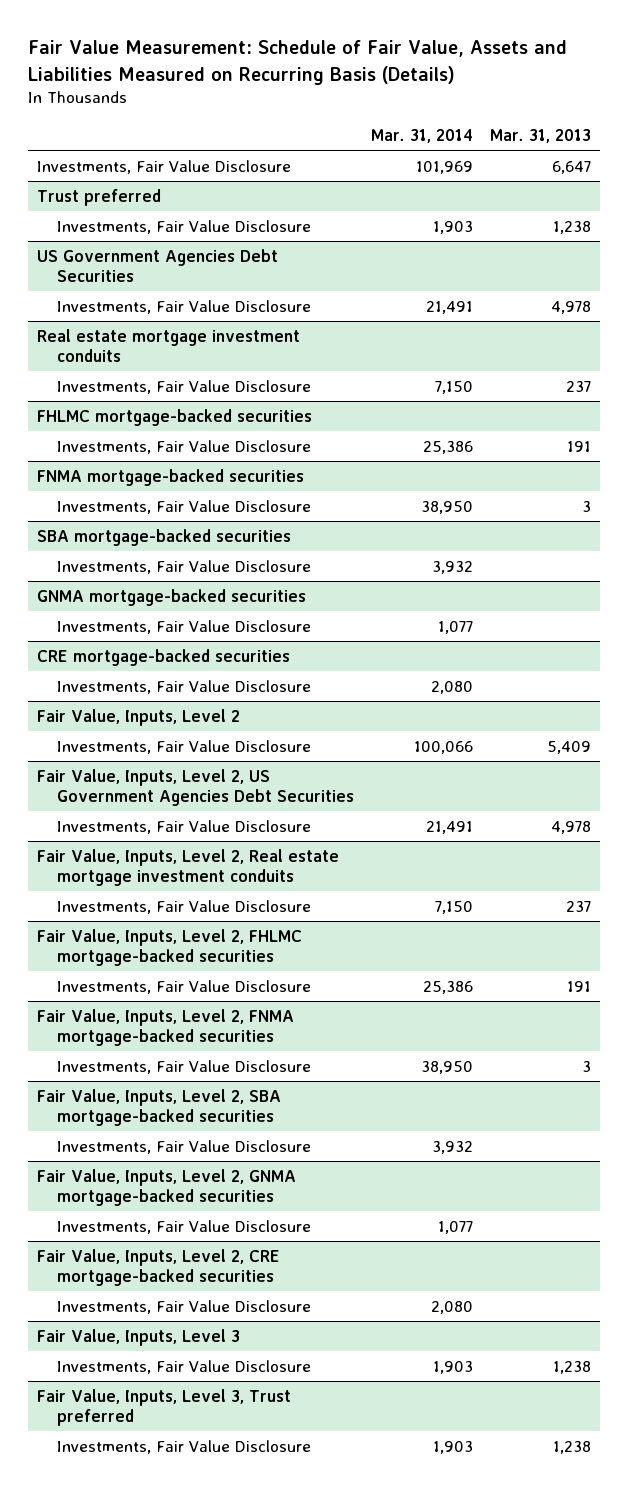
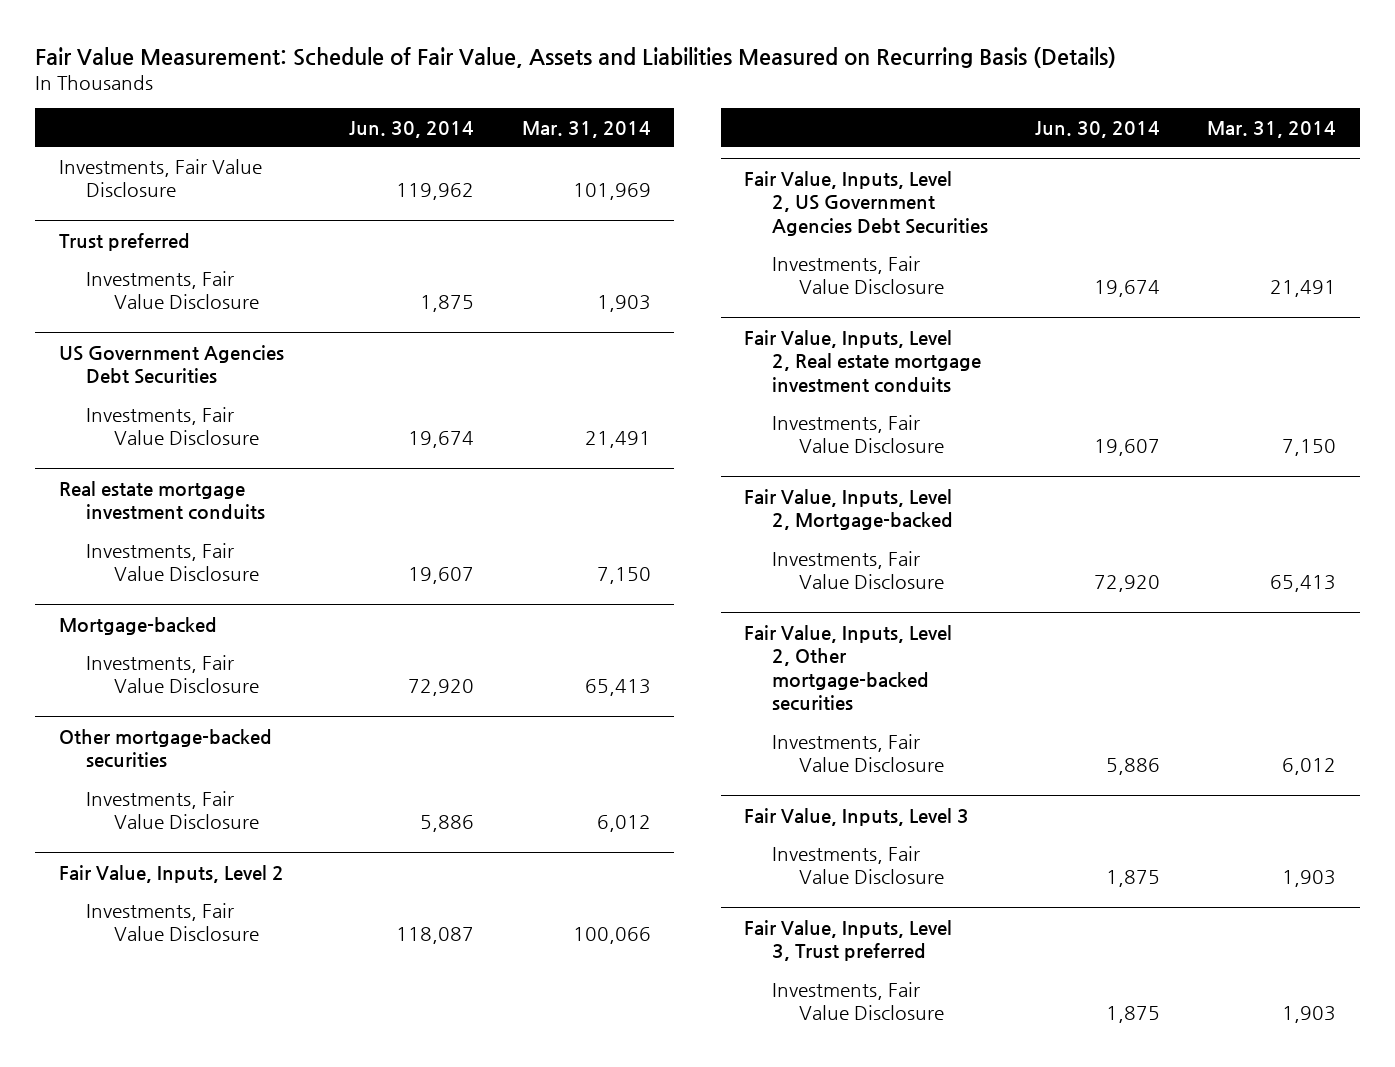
- | Mar. 31, 2014 | Mar. 31, 2013
+ | Jun. 30, 2014 | Mar. 31, 2014
- FHLMC mortgage-backed securities
- Investments, Fair Value Disclosure | 25,386 | 191
- FNMA mortgage-backed securities
- Investments, Fair Value Disclosure | 38,950 | 3
- SBA mortgage-backed securities
- Investments, Fair Value Disclosure | 3,932 |
- GNMA mortgage-backed securities
- Investments, Fair Value Disclosure | 1,077 |
- CRE mortgage-backed securities
- Investments, Fair Value Disclosure | 2,080 |
+ Mortgage-backed
+ Investments, Fair Value Disclosure | 72,920 | 65,413
+ Other mortgage-backed securities
+ Investments, Fair Value Disclosure | 5,886 | 6,012
- Fair Value, Inputs, Level 2, FHLMC mortgage-backed securities
- Investments, Fair Value Disclosure | 25,386 | 191
- Fair Value, Inputs, Level 2, FNMA mortgage-backed securities
- Investments, Fair Value Disclosure | 38,950 | 3
- Fair Value, Inputs, Level 2, SBA mortgage-backed securities
- Investments, Fair Value Disclosure | 3,932 |
- Fair Value, Inputs, Level 2, GNMA mortgage-backed securities
- Investments, Fair Value Disclosure | 1,077 |
- Fair Value, Inputs, Level 2, CRE mortgage-backed securities
- Investments, Fair Value Disclosure | 2,080 |
+ Fair Value, Inputs, Level 2, Mortgage-backed
+ Investments, Fair Value Disclosure | 72,920 | 65,413
+ Fair Value, Inputs, Level 2, Other mortgage-backed securities
+ Investments, Fair Value Disclosure | 5,886 | 6,012

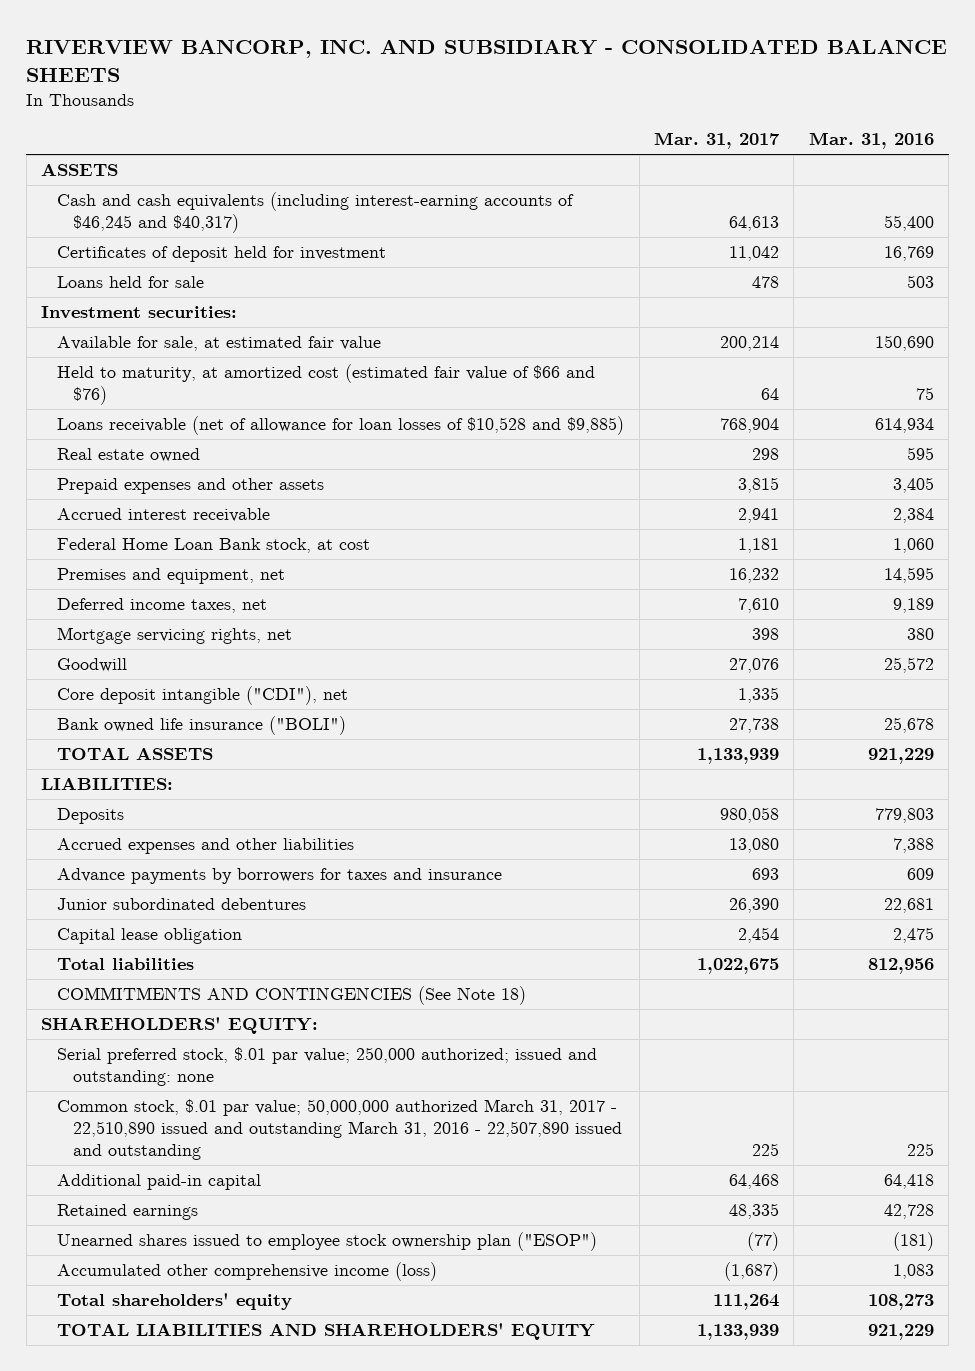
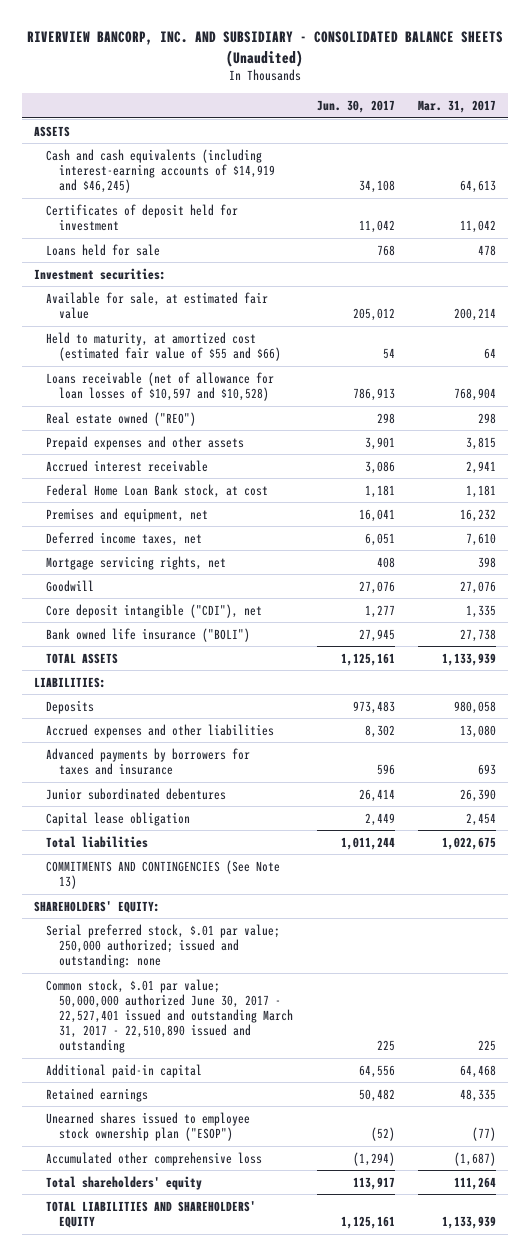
- RIVERVIEW BANCORP, INC. AND SUBSIDIARY - CONSOLIDATED BALANCE SHEETS
+ RIVERVIEW BANCORP, INC. AND SUBSIDIARY - CONSOLIDATED BALANCE SHEETS (Unaudited)
- | Mar. 31, 2017 | Mar. 31, 2016
+ | Jun. 30, 2017 | Mar. 31, 2017
- Cash and cash equivalents (including interest-earning accounts of $46,245 and $40,317) | 64,613 | 55,400
+ Cash and cash equivalents (including interest-earning accounts of $14,919 and $46,245) | 34,108 | 64,613
- Held to maturity, at amortized cost (estimated fair value of $66 and $76) | 64 | 75
- Loans receivable (net of allowance for loan losses of $10,528 and $9,885) | 768,904 | 614,934
- Real estate owned | 298 | 595
+ Held to maturity, at amortized cost (estimated fair value of $55 and $66) | 54 | 64
+ Loans receivable (net of allowance for loan losses of $10,597 and $10,528) | 786,913 | 768,904
+ Real estate owned ("REO") | 298 | 298
- Advance payments by borrowers for taxes and insurance | 693 | 609
+ Advanced payments by borrowers for taxes and insurance | 596 | 693
- COMMITMENTS AND CONTINGENCIES (See Note 18)
+ COMMITMENTS AND CONTINGENCIES (See Note 13)
- Common stock, $.01 par value; 50,000,000 authorized March 31, 2017 - 22,510,890 issued and outstanding March 31, 2016 - 22,507,890 issued and outstanding | 225 | 225
+ Common stock, $.01 par value; 50,000,000 authorized June 30, 2017 - 22,527,401 issued and outstanding March 31, 2017 - 22,510,890 issued and outstanding | 225 | 225
- Accumulated other comprehensive income (loss) | (1,687) | 1,083
+ Accumulated other comprehensive loss | (1,294) | (1,687)

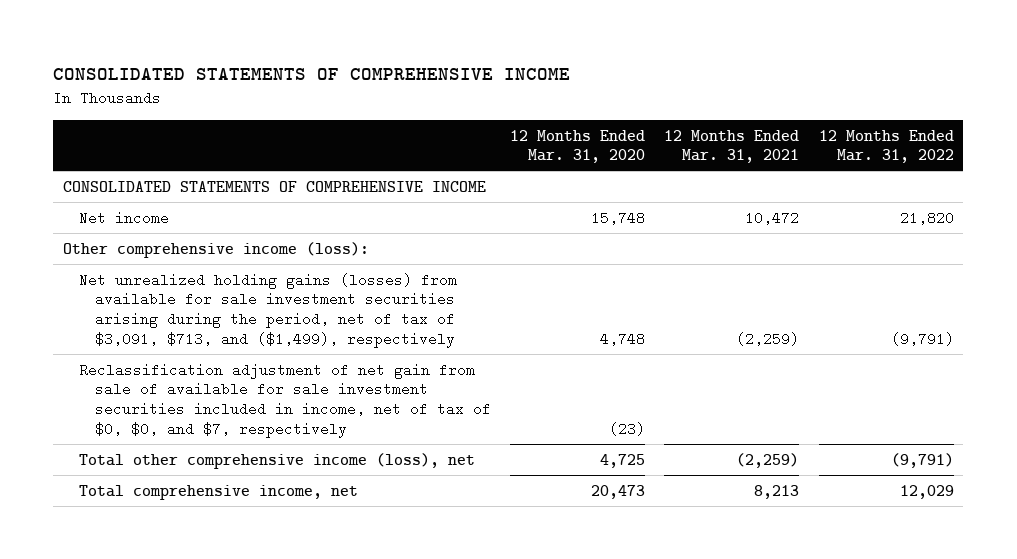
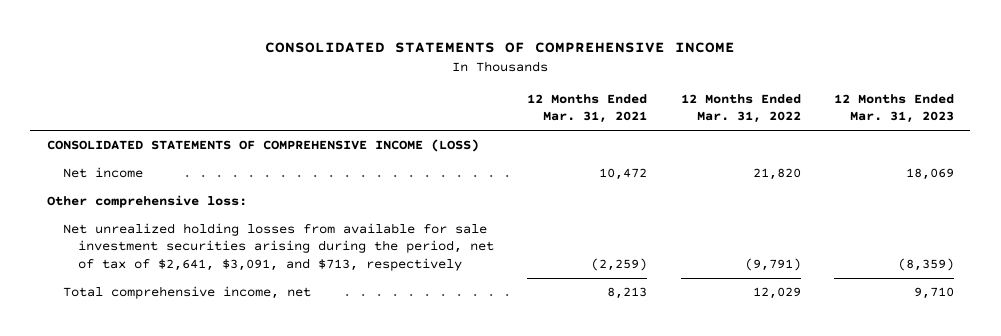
- | 12 Months Ended Mar. 31, 2020 | 12 Months Ended Mar. 31, 2021 | 12 Months Ended Mar. 31, 2022
+ | 12 Months Ended Mar. 31, 2021 | 12 Months Ended Mar. 31, 2022 | 12 Months Ended Mar. 31, 2023
- CONSOLIDATED STATEMENTS OF COMPREHENSIVE INCOME
+ CONSOLIDATED STATEMENTS OF COMPREHENSIVE INCOME (LOSS)
- Other comprehensive income (loss):
- Net unrealized holding gains (losses) from available for sale investment securities arising during the period, net of tax of $3,091, $713, and ($1,499), respectively | 4,748 | (2,259) | (9,791)
- Reclassification adjustment of net gain from sale of available for sale investment securities included in income, net of tax of $0, $0, and $7, respectively | (23) | |
- Total other comprehensive income (loss), net | 4,725 | (2,259) | (9,791)
+ Other comprehensive loss:
+ Net unrealized holding losses from available for sale investment securities arising during the period, net of tax of $2,641, $3,091, and $713, respectively | (2,259) | (9,791) | (8,359)

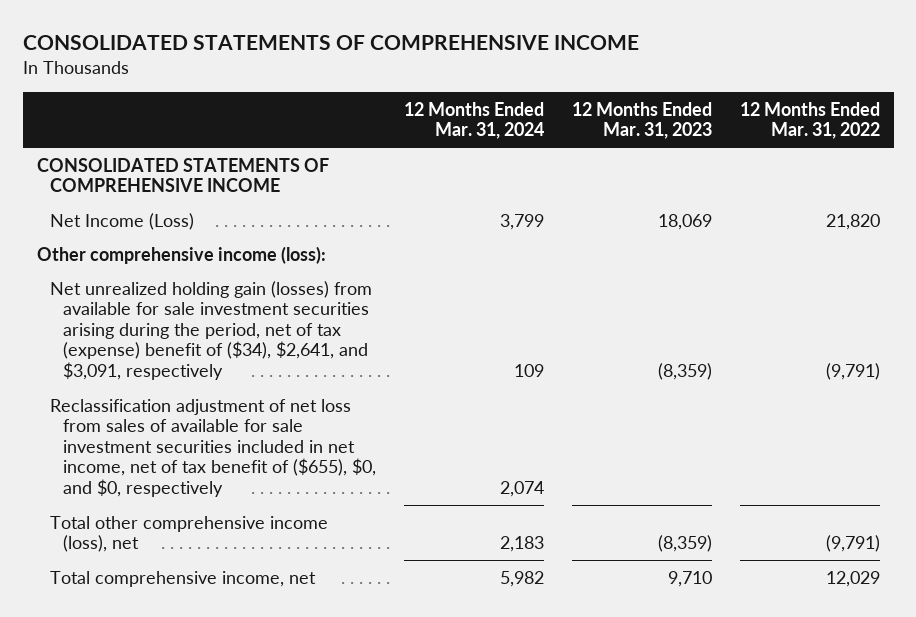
- | 12 Months Ended Mar. 31, 2021 | 12 Months Ended Mar. 31, 2022 | 12 Months Ended Mar. 31, 2023
+ | 12 Months Ended Mar. 31, 2024 | 12 Months Ended Mar. 31, 2023 | 12 Months Ended Mar. 31, 2022
- CONSOLIDATED STATEMENTS OF COMPREHENSIVE INCOME (LOSS)
- Net income | 10,472 | 21,820 | 18,069
- Other comprehensive loss:
- Net unrealized holding losses from available for sale investment securities arising during the period, net of tax of $2,641, $3,091, and $713, respectively | (2,259) | (9,791) | (8,359)
+ CONSOLIDATED STATEMENTS OF COMPREHENSIVE INCOME
+ Net Income (Loss) | 3,799 | 18,069 | 21,820
+ Other comprehensive income (loss):
+ Net unrealized holding gain (losses) from available for sale investment securities arising during the period, net of tax (expense) benefit of ($34), $2,641, and $3,091, respectively | 109 | (8,359) | (9,791)
+ Reclassification adjustment of net loss from sales of available for sale investment securities included in net income, net of tax benefit of ($655), $0, and $0, respectively | 2,074 | |
+ Total other comprehensive income (loss), net | 2,183 | (8,359) | (9,791)

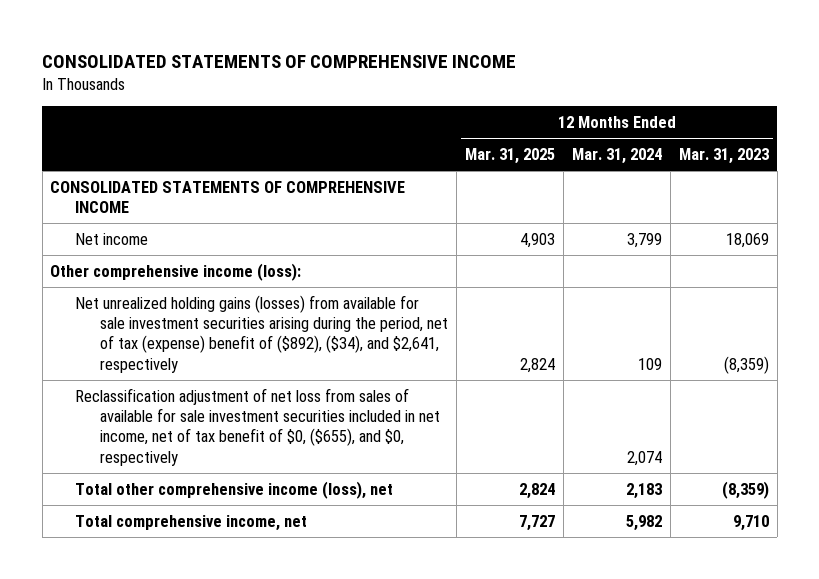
- | 12 Months Ended Mar. 31, 2024 | 12 Months Ended Mar. 31, 2023 | 12 Months Ended Mar. 31, 2022
+ | 12 Months Ended Mar. 31, 2025 | 12 Months Ended Mar. 31, 2024 | 12 Months Ended Mar. 31, 2023
- Net Income (Loss) | 3,799 | 18,069 | 21,820
+ Net income | 4,903 | 3,799 | 18,069
- Net unrealized holding gain (losses) from available for sale investment securities arising during the period, net of tax (expense) benefit of ($34), $2,641, and $3,091, respectively | 109 | (8,359) | (9,791)
- Reclassification adjustment of net loss from sales of available for sale investment securities included in net income, net of tax benefit of ($655), $0, and $0, respectively | 2,074 | |
+ Net unrealized holding gains (losses) from available for sale investment securities arising during the period, net of tax (expense) benefit of ($892), ($34), and $2,641, respectively | 2,824 | 109 | (8,359)
+ Reclassification adjustment of net loss from sales of available for sale investment securities included in net income, net of tax benefit of $0, ($655), and $0, respectively | | 2,074 |

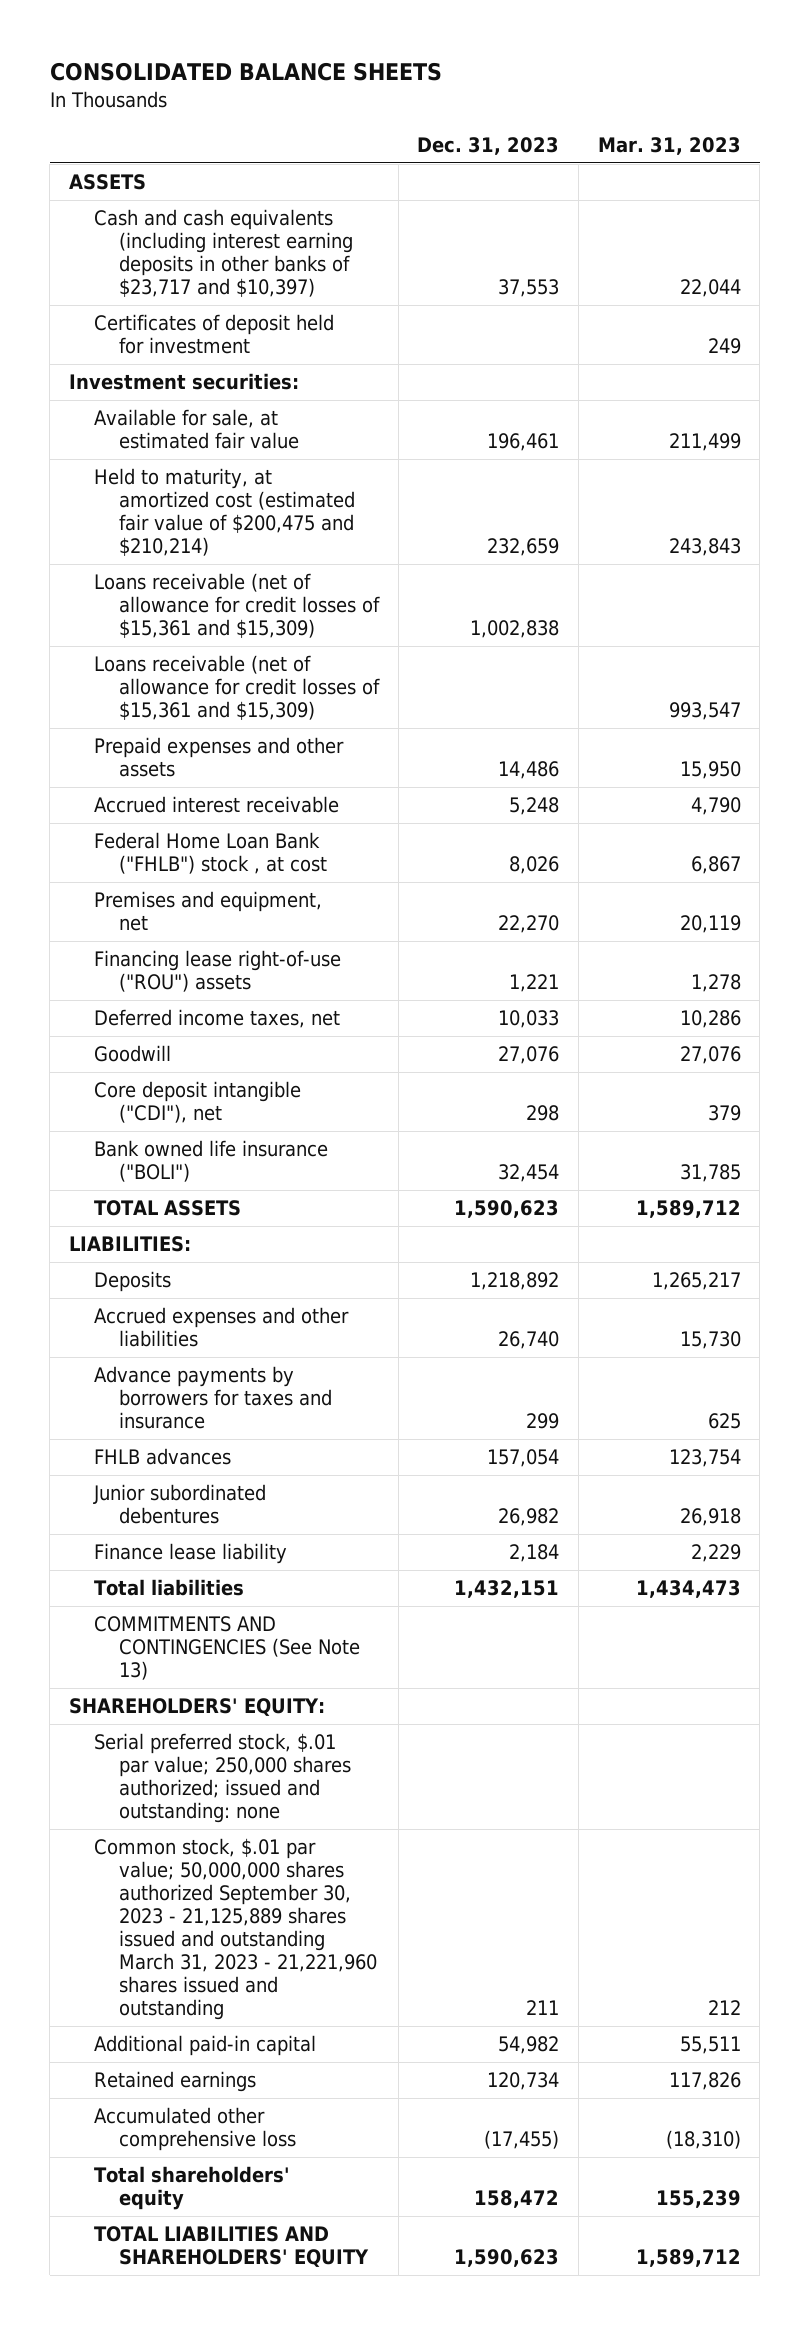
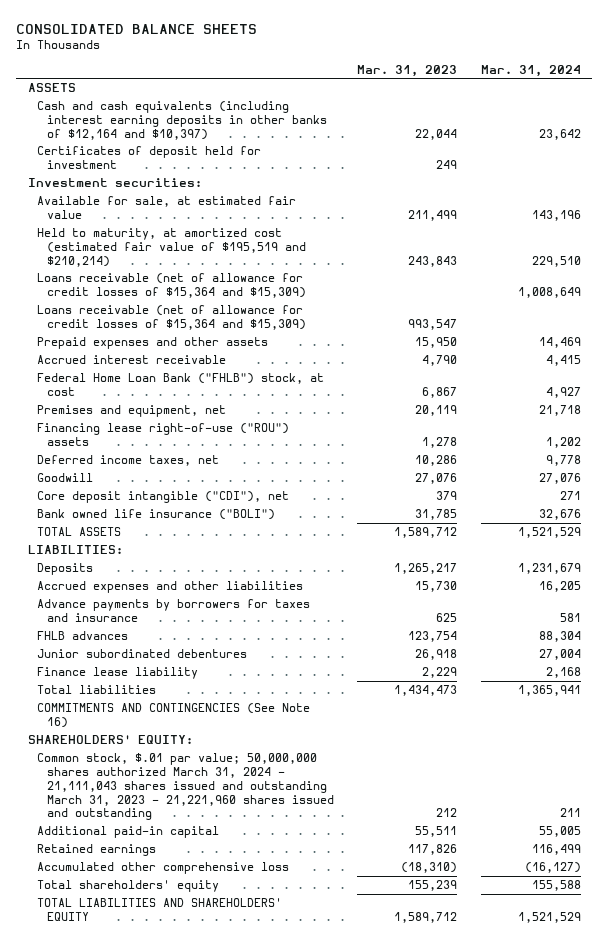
- | Dec. 31, 2023 | Mar. 31, 2023
+ | Mar. 31, 2023 | Mar. 31, 2024
- Cash and cash equivalents (including interest earning deposits in other banks of $23,717 and $10,397) | 37,553 | 22,044
+ Cash and cash equivalents (including interest earning deposits in other banks of $12,164 and $10,397) | 22,044 | 23,642
- Held to maturity, at amortized cost (estimated fair value of $200,475 and $210,214) | 232,659 | 243,843
- Loans receivable (net of allowance for credit losses of $15,361 and $15,309) | 1,002,838 |
- Loans receivable (net of allowance for credit losses of $15,361 and $15,309) | | 993,547
+ Held to maturity, at amortized cost (estimated fair value of $195,519 and $210,214) | 243,843 | 229,510
+ Loans receivable (net of allowance for credit losses of $15,364 and $15,309) | | 1,008,649
+ Loans receivable (net of allowance for credit losses of $15,364 and $15,309) | 993,547 |
- Federal Home Loan Bank ("FHLB") stock , at cost | 8,026 | 6,867
+ Federal Home Loan Bank ("FHLB") stock, at cost | 6,867 | 4,927
- COMMITMENTS AND CONTINGENCIES (See Note 13)
+ COMMITMENTS AND CONTINGENCIES (See Note 16)
- Serial preferred stock, $.01 par value; 250,000 shares authorized; issued and outstanding: none
- Common stock, $.01 par value; 50,000,000 shares authorized September 30, 2023 - 21,125,889 shares issued and outstanding March 31, 2023 - 21,221,960 shares issued and outstanding | 211 | 212
+ Common stock, $.01 par value; 50,000,000 shares authorized March 31, 2024 - 21,111,043 shares issued and outstanding March 31, 2023 - 21,221,960 shares issued and outstanding | 212 | 211

